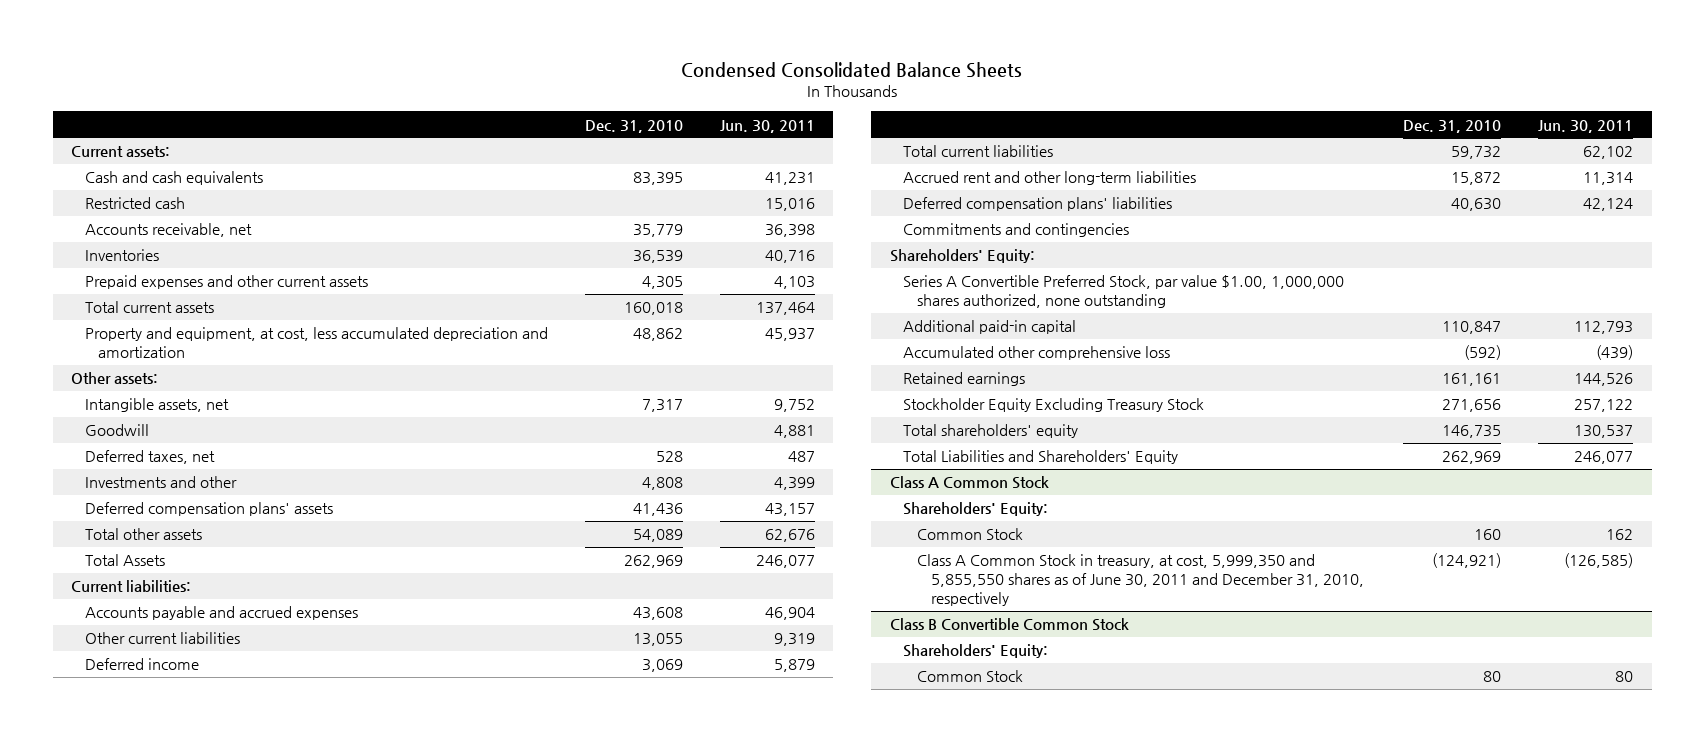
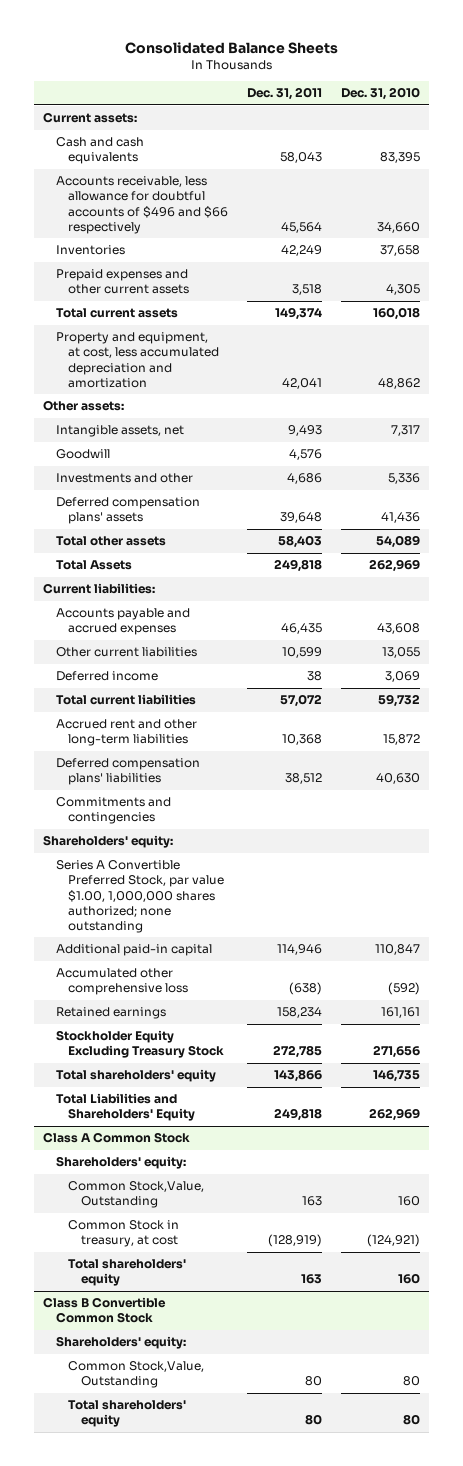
- Condensed Consolidated Balance Sheets
+ Consolidated Balance Sheets
- | Dec. 31, 2010 | Jun. 30, 2011
+ | Dec. 31, 2011 | Dec. 31, 2010
- Restricted cash | | 15,016
- Accounts receivable, net | 35,779 | 36,398
- Inventories | 36,539 | 40,716
+ Accounts receivable, less allowance for doubtful accounts of $496 and $66 respectively | 45,564 | 34,660
+ Inventories | 42,249 | 37,658
- Deferred taxes, net | 528 | 487
- Investments and other | 4,808 | 4,399
+ Investments and other | 4,686 | 5,336
- Shareholders' Equity:
- Series A Convertible Preferred Stock, par value $1.00, 1,000,000 shares authorized, none outstanding
+ Shareholders' equity:
+ Series A Convertible Preferred Stock, par value $1.00, 1,000,000 shares authorized; none outstanding
@ Class A Common Stock
- Shareholders' Equity:
- Common Stock | 160 | 162
- Class A Common Stock in treasury, at cost, 5,999,350 and 5,855,550 shares as of June 30, 2011 and December 31, 2010, respectively | (124,921) | (126,585)
+ Shareholders' equity:
+ Common Stock,Value, Outstanding | 163 | 160
+ Common Stock in treasury, at cost | (128,919) | (124,921)
+ Total shareholders' equity | 163 | 160
@ Class B Convertible Common Stock
- Shareholders' Equity:
- Common Stock | 80 | 80
+ Shareholders' equity:
+ Common Stock,Value, Outstanding | 80 | 80
+ Total shareholders' equity | 80 | 80

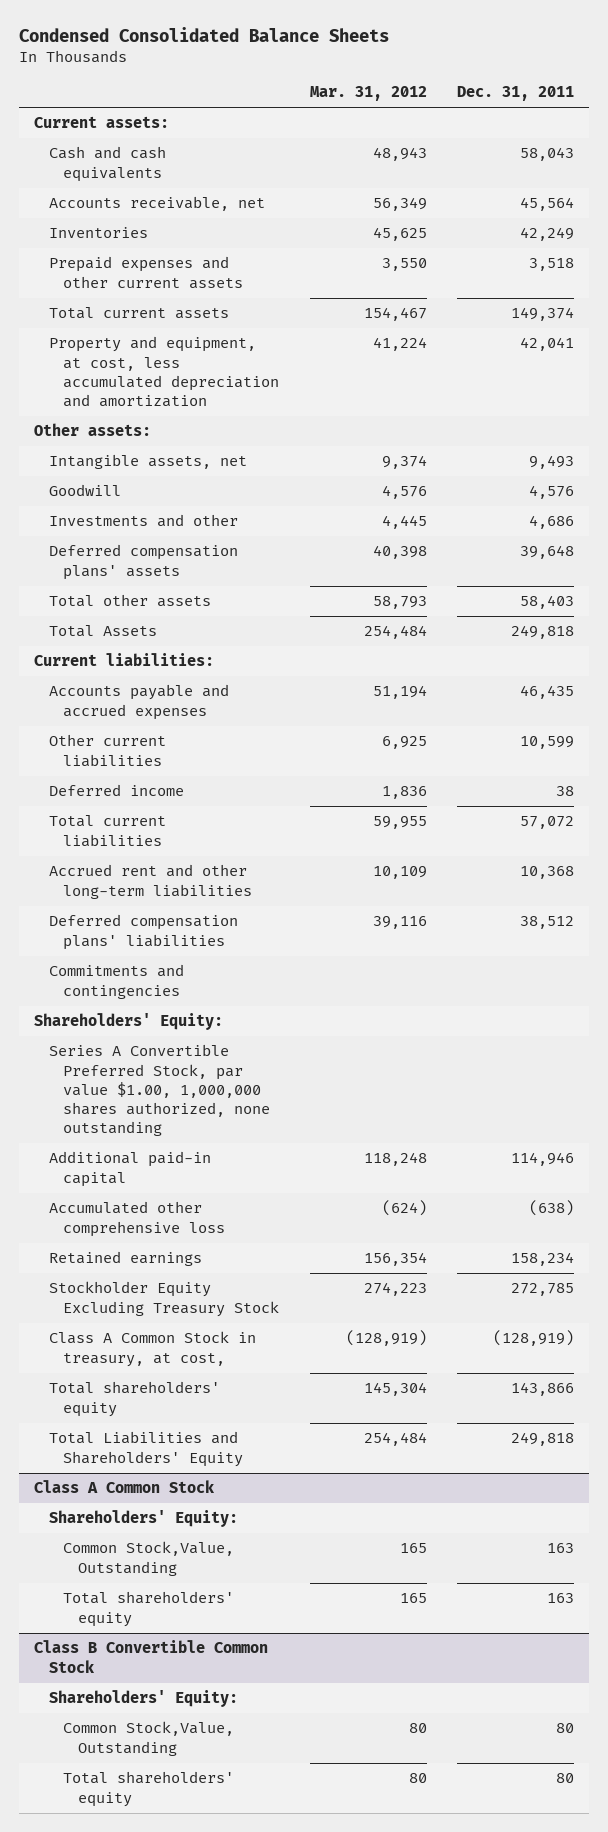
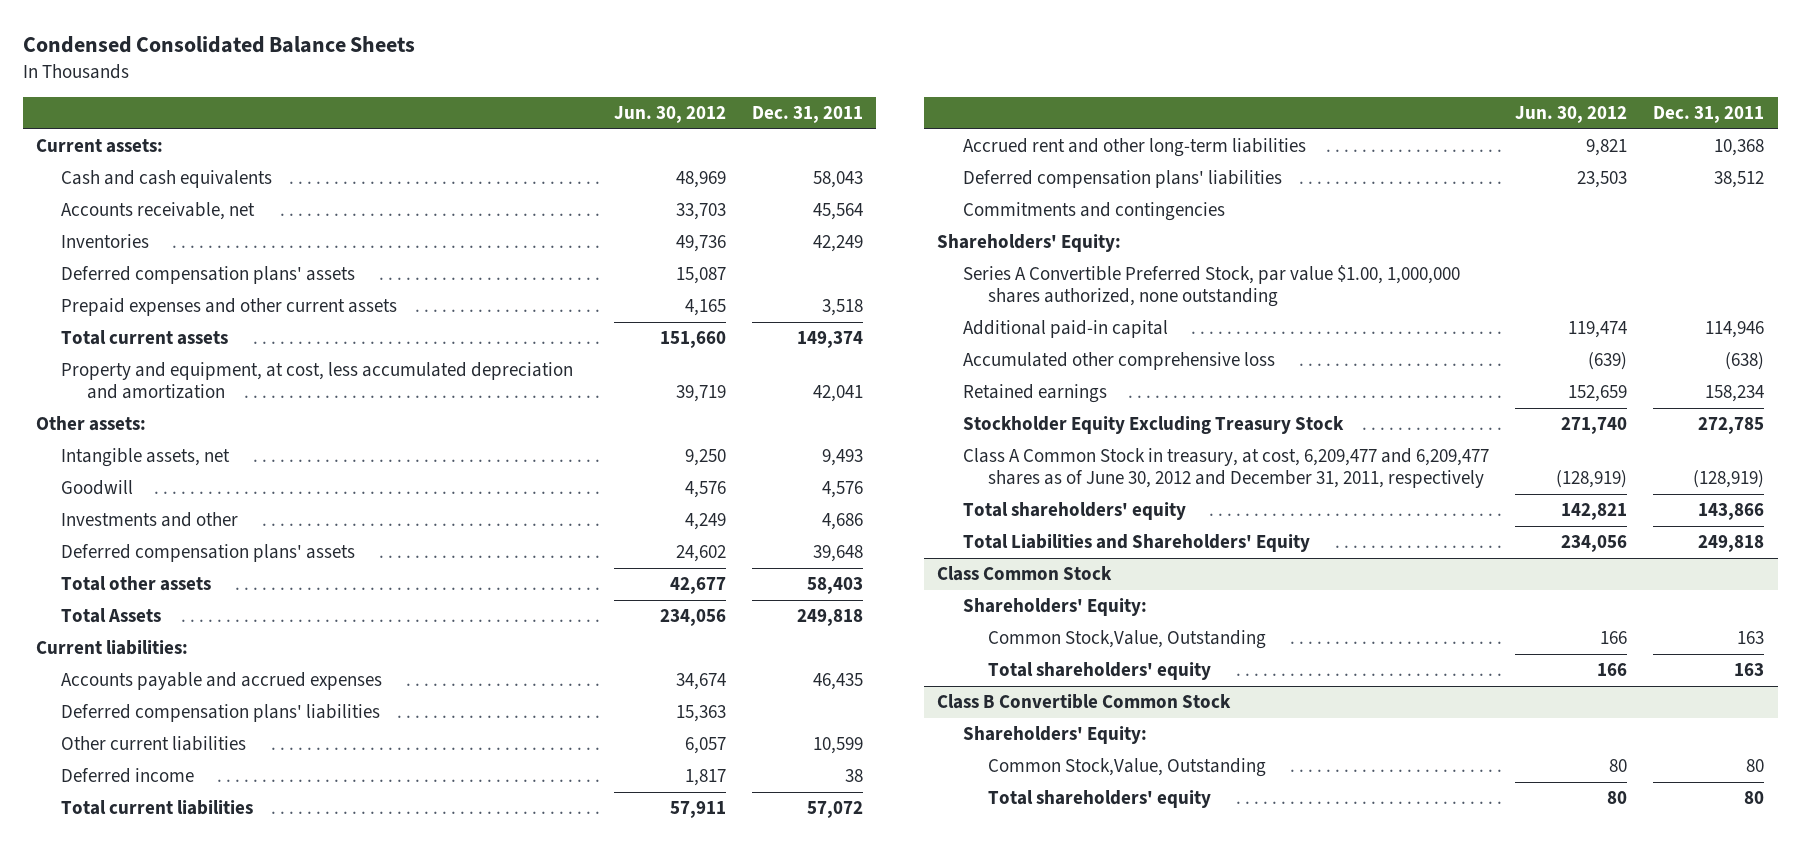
- | Mar. 31, 2012 | Dec. 31, 2011
+ | Jun. 30, 2012 | Dec. 31, 2011
+ Deferred compensation plans' assets | 15,087 |
+ Deferred compensation plans' liabilities | 15,363 |
- Class A Common Stock in treasury, at cost, | (128,919) | (128,919)
+ Class A Common Stock in treasury, at cost, 6,209,477 and 6,209,477 shares as of June 30, 2012 and December 31, 2011, respectively | (128,919) | (128,919)
- Class A Common Stock
+ Class Common Stock

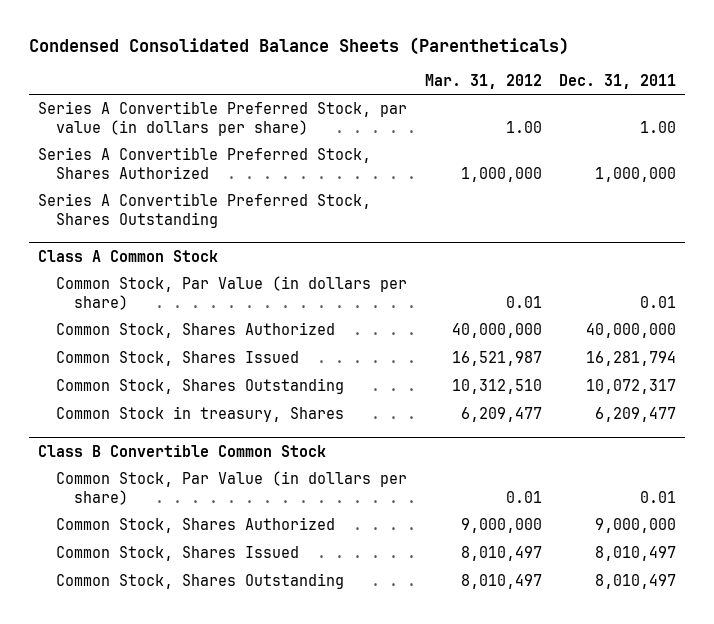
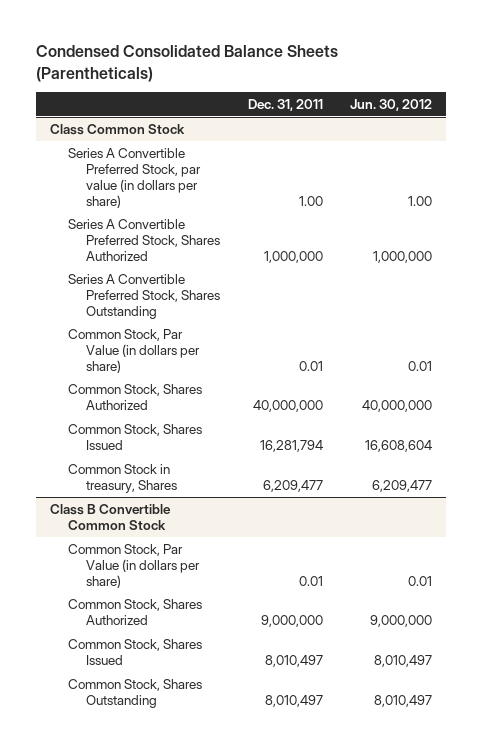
- | Mar. 31, 2012 | Dec. 31, 2011
+ | Dec. 31, 2011 | Jun. 30, 2012
+ Class Common Stock
- Class A Common Stock
- Common Stock, Shares Outstanding | 10,312,510 | 10,072,317

